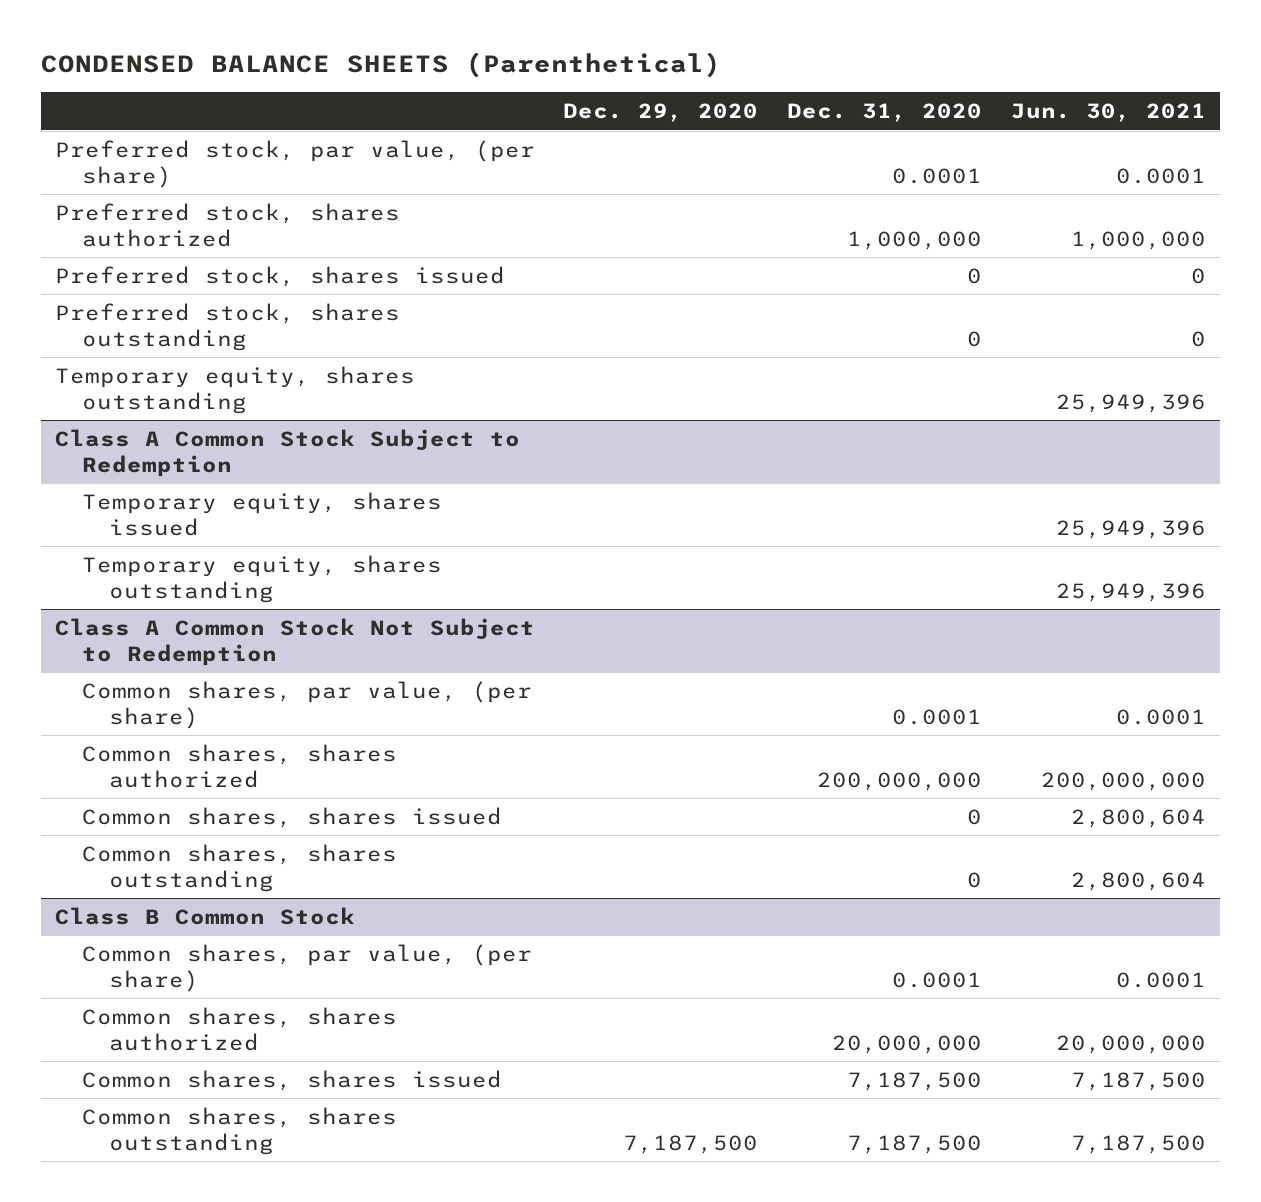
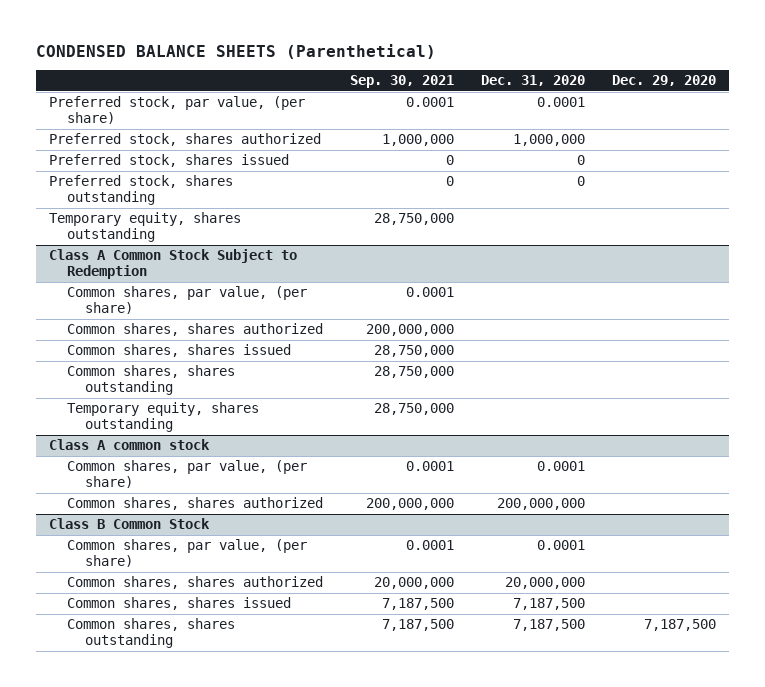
- | Dec. 29, 2020 | Dec. 31, 2020 | Jun. 30, 2021
+ | Sep. 30, 2021 | Dec. 31, 2020 | Dec. 29, 2020
@ Class A Common Stock Subject to Redemption
- Temporary equity, shares issued | | | 25,949,396
+ Common shares, par value, (per share) | 0.0001 | |
+ Common shares, shares authorized | 200,000,000 | |
+ Common shares, shares issued | 28,750,000 | |
+ Common shares, shares outstanding | 28,750,000 | |
- Class A Common Stock Not Subject to Redemption
+ Class A common stock
- Common shares, shares issued | | 0 | 2,800,604
- Common shares, shares outstanding | | 0 | 2,800,604

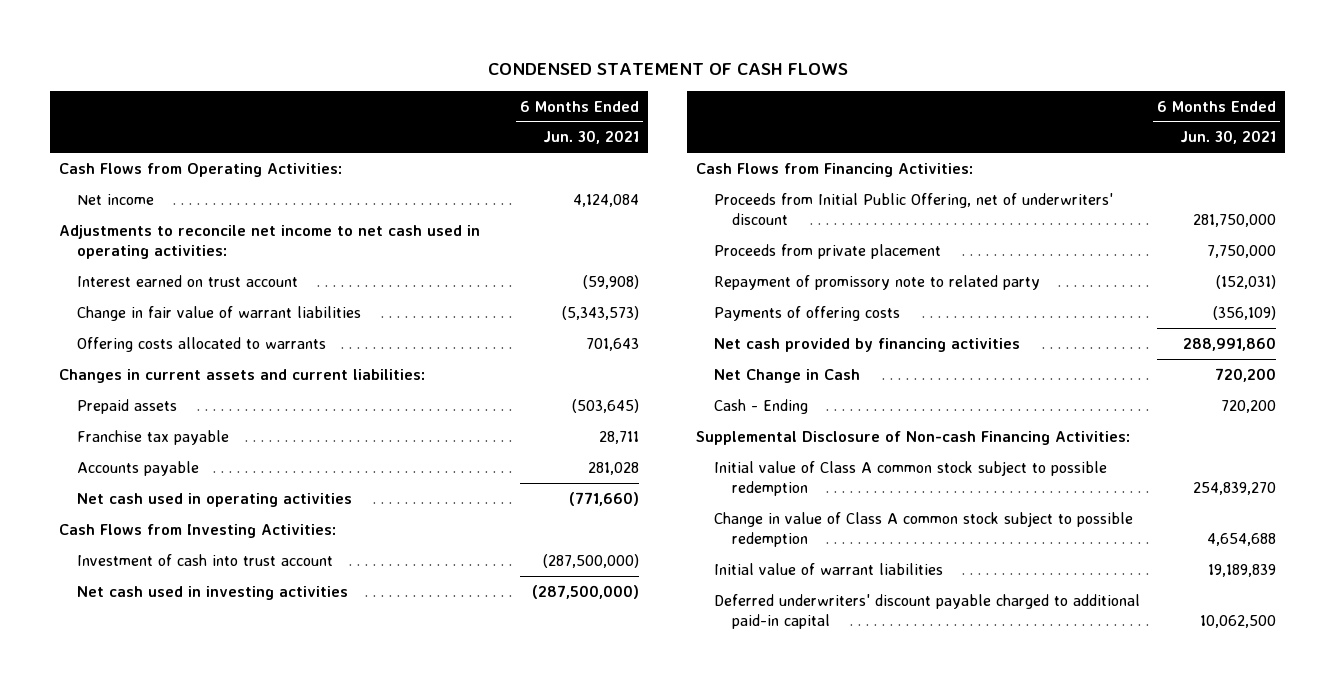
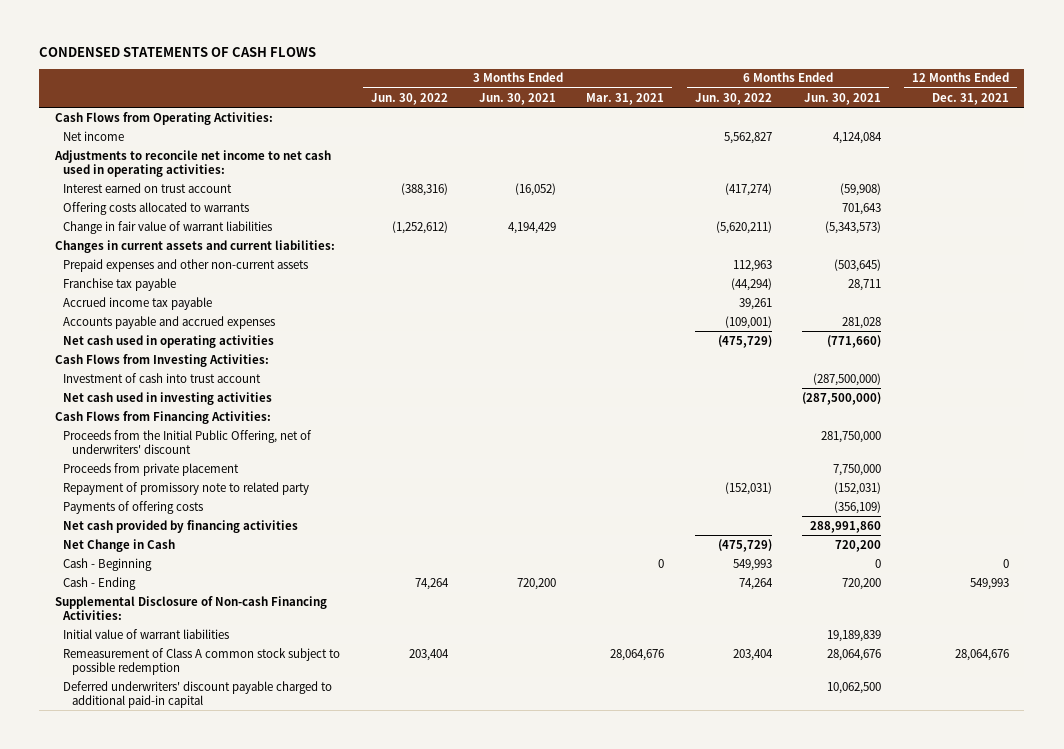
- CONDENSED STATEMENT OF CASH FLOWS
+ CONDENSED STATEMENTS OF CASH FLOWS
- | 6 Months Ended Jun. 30, 2021
+ | 3 Months Ended Jun. 30, 2022 | 3 Months Ended Jun. 30, 2021 | 3 Months Ended Mar. 31, 2021 | 6 Months Ended Jun. 30, 2022 | 6 Months Ended Jun. 30, 2021 | 12 Months Ended Dec. 31, 2021
moved down: Change in fair value of warrant liabilities | (1,252,612) | 4,194,429 | | (5,620,211) | (5,343,573) |
- Prepaid assets | (503,645)
+ Prepaid expenses and other non-current assets | | | | 112,963 | (503,645) |
- Accounts payable | 281,028
+ Accrued income tax payable | | | | 39,261 | |
+ Accounts payable and accrued expenses | | | | (109,001) | 281,028 |
- Proceeds from Initial Public Offering, net of underwriters' discount | 281,750,000
+ Proceeds from the Initial Public Offering, net of underwriters' discount | | | | | 281,750,000 |
+ Cash - Beginning | | | 0 | 549,993 | 0 | 0
- Initial value of Class A common stock subject to possible redemption | 254,839,270
- Change in value of Class A common stock subject to possible redemption | 4,654,688
+ Remeasurement of Class A common stock subject to possible redemption | 203,404 | | 28,064,676 | 203,404 | 28,064,676 | 28,064,676

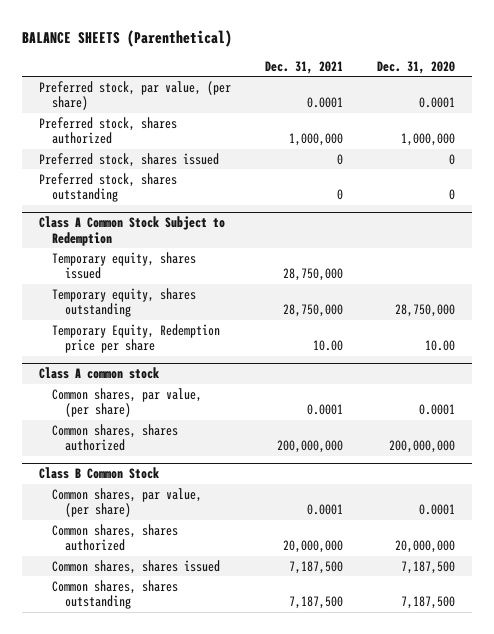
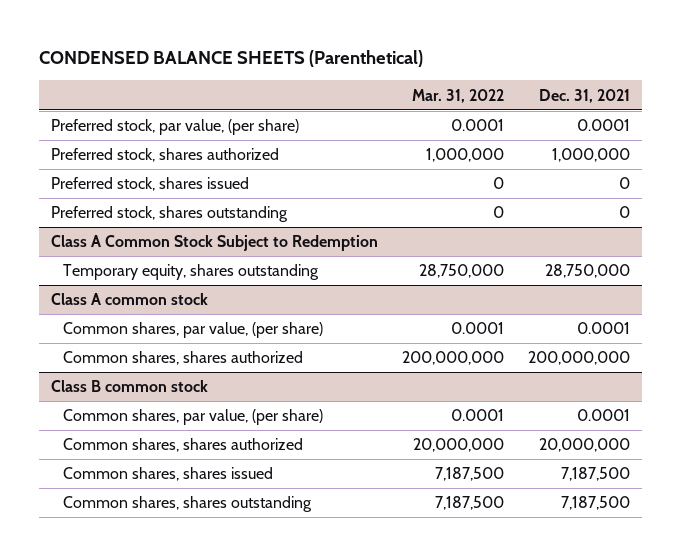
- BALANCE SHEETS (Parenthetical)
+ CONDENSED BALANCE SHEETS (Parenthetical)
- | Dec. 31, 2021 | Dec. 31, 2020
+ | Mar. 31, 2022 | Dec. 31, 2021
@ Class A Common Stock Subject to Redemption
- Temporary equity, shares issued | 28,750,000 |
- Temporary Equity, Redemption price per share | 10.00 | 10.00
- Class B Common Stock
+ Class B common stock

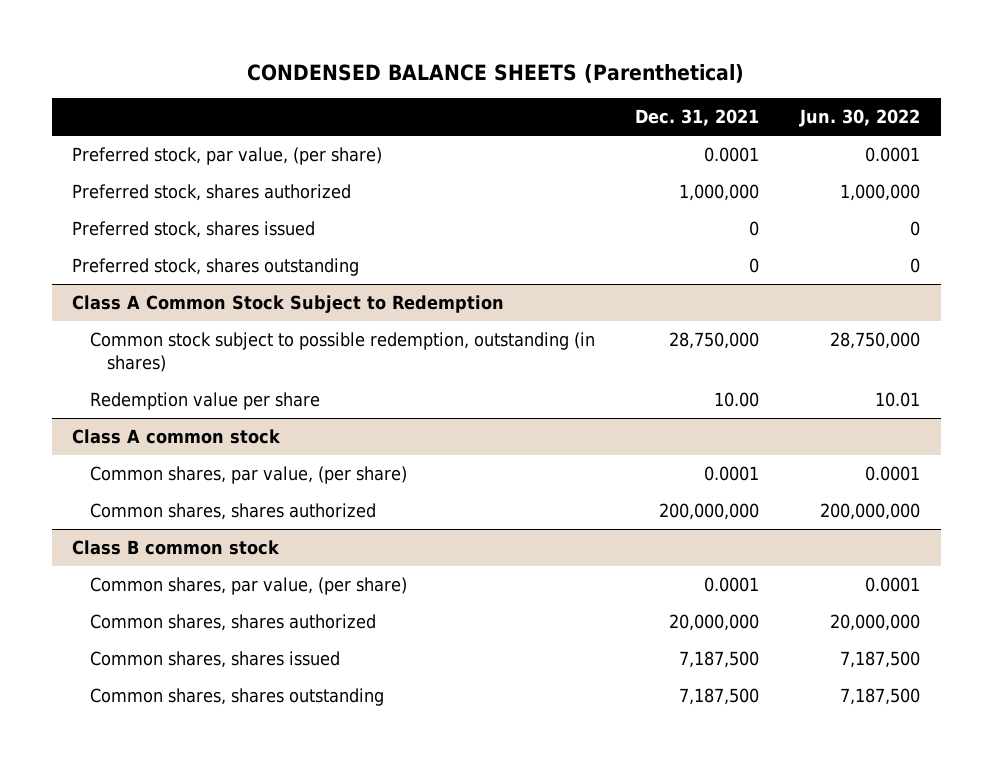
- | Mar. 31, 2022 | Dec. 31, 2021
+ | Dec. 31, 2021 | Jun. 30, 2022
@ Class A Common Stock Subject to Redemption
- Temporary equity, shares outstanding | 28,750,000 | 28,750,000
+ Common stock subject to possible redemption, outstanding (in shares) | 28,750,000 | 28,750,000
+ Redemption value per share | 10.00 | 10.01

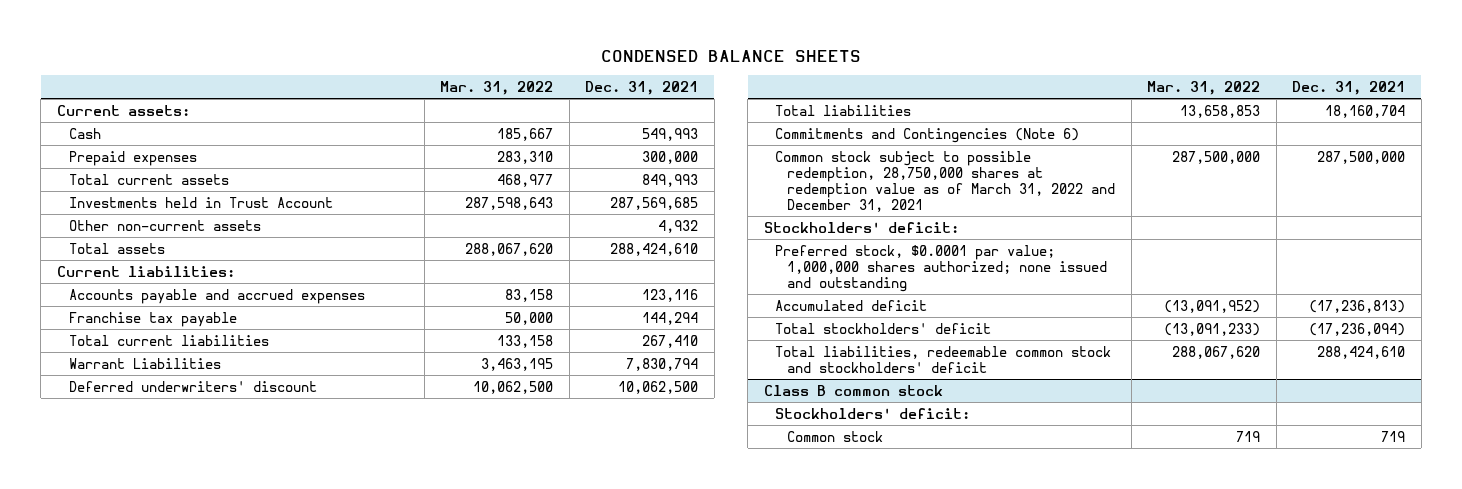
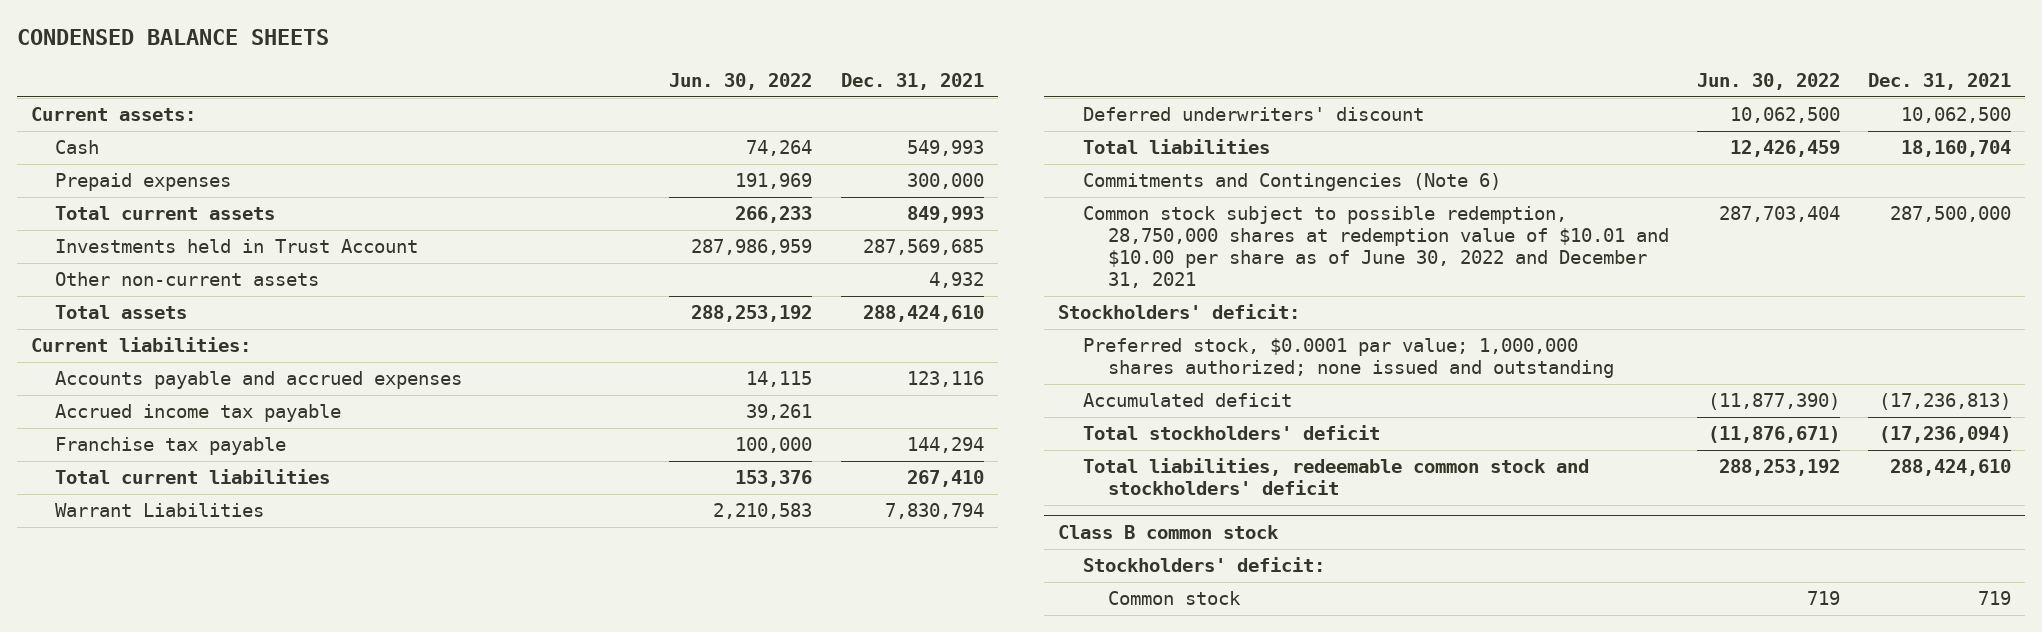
- | Mar. 31, 2022 | Dec. 31, 2021
+ | Jun. 30, 2022 | Dec. 31, 2021
+ Accrued income tax payable | 39,261 |
- Common stock subject to possible redemption, 28,750,000 shares at redemption value as of March 31, 2022 and December 31, 2021 | 287,500,000 | 287,500,000
+ Common stock subject to possible redemption, 28,750,000 shares at redemption value of $10.01 and $10.00 per share as of June 30, 2022 and December 31, 2021 | 287,703,404 | 287,500,000

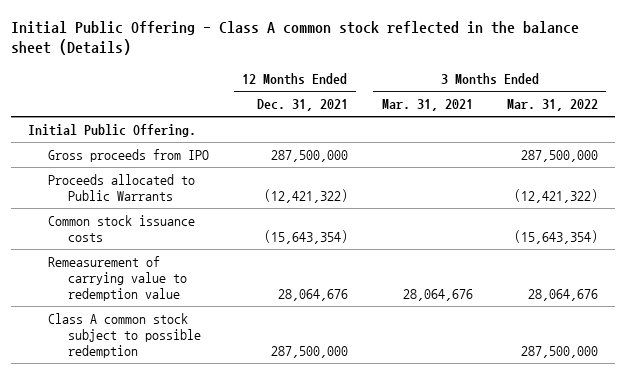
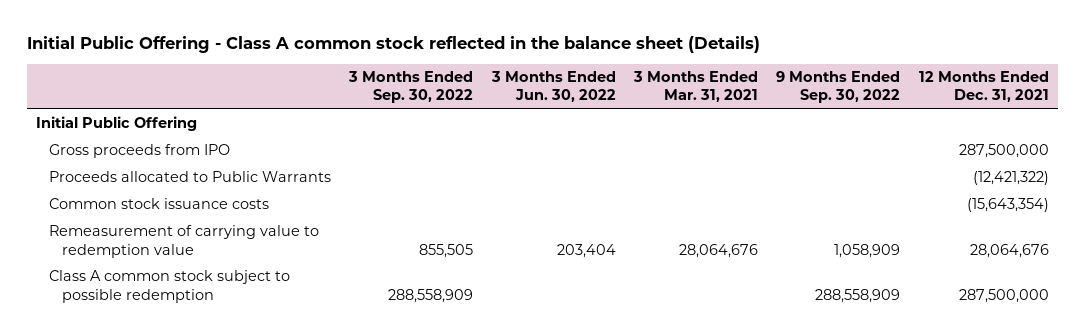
- | 12 Months Ended Dec. 31, 2021 | 3 Months Ended Mar. 31, 2021 | 3 Months Ended Mar. 31, 2022
+ | 3 Months Ended Sep. 30, 2022 | 3 Months Ended Jun. 30, 2022 | 3 Months Ended Mar. 31, 2021 | 9 Months Ended Sep. 30, 2022 | 12 Months Ended Dec. 31, 2021
- Initial Public Offering.
+ Initial Public Offering

